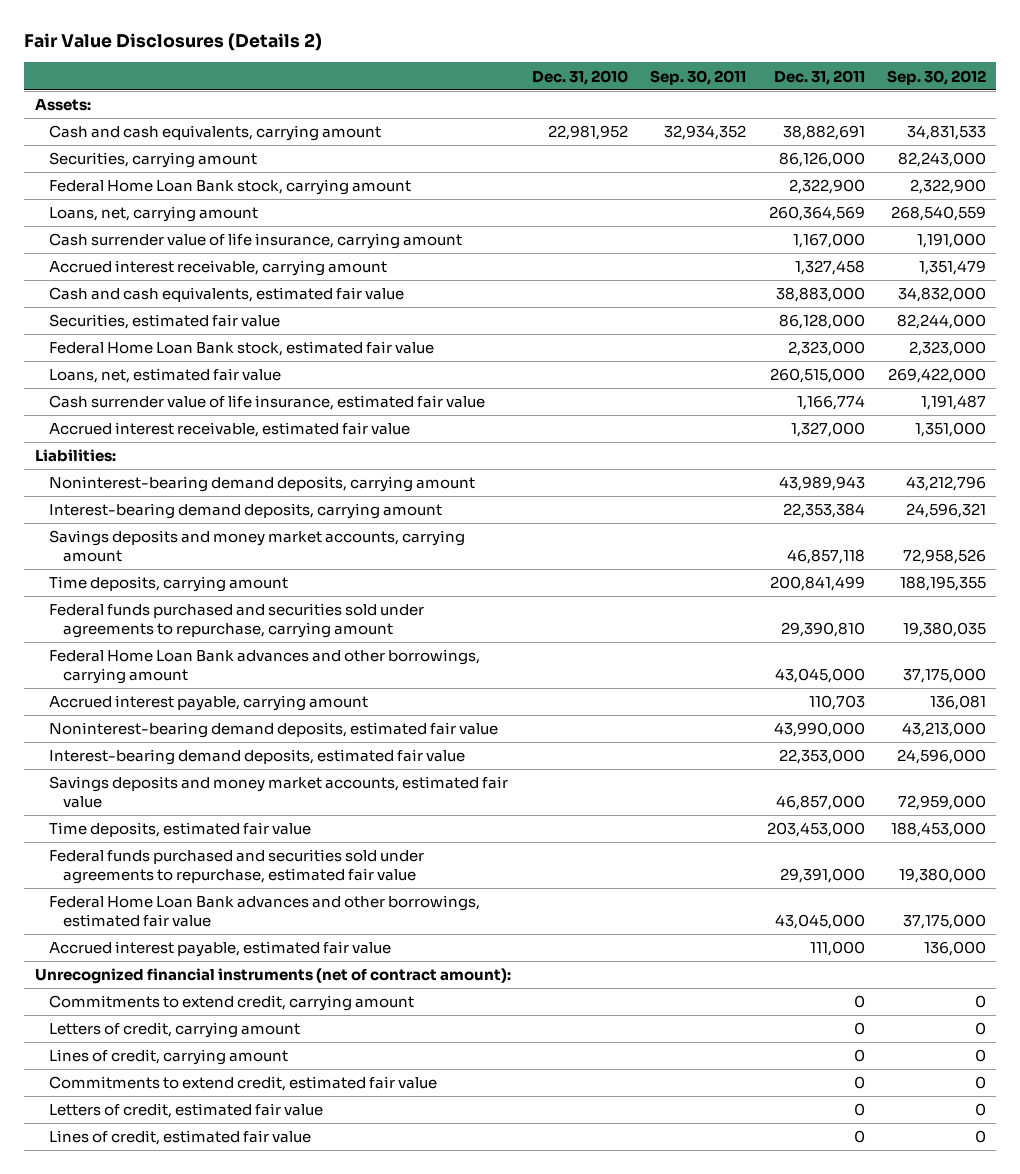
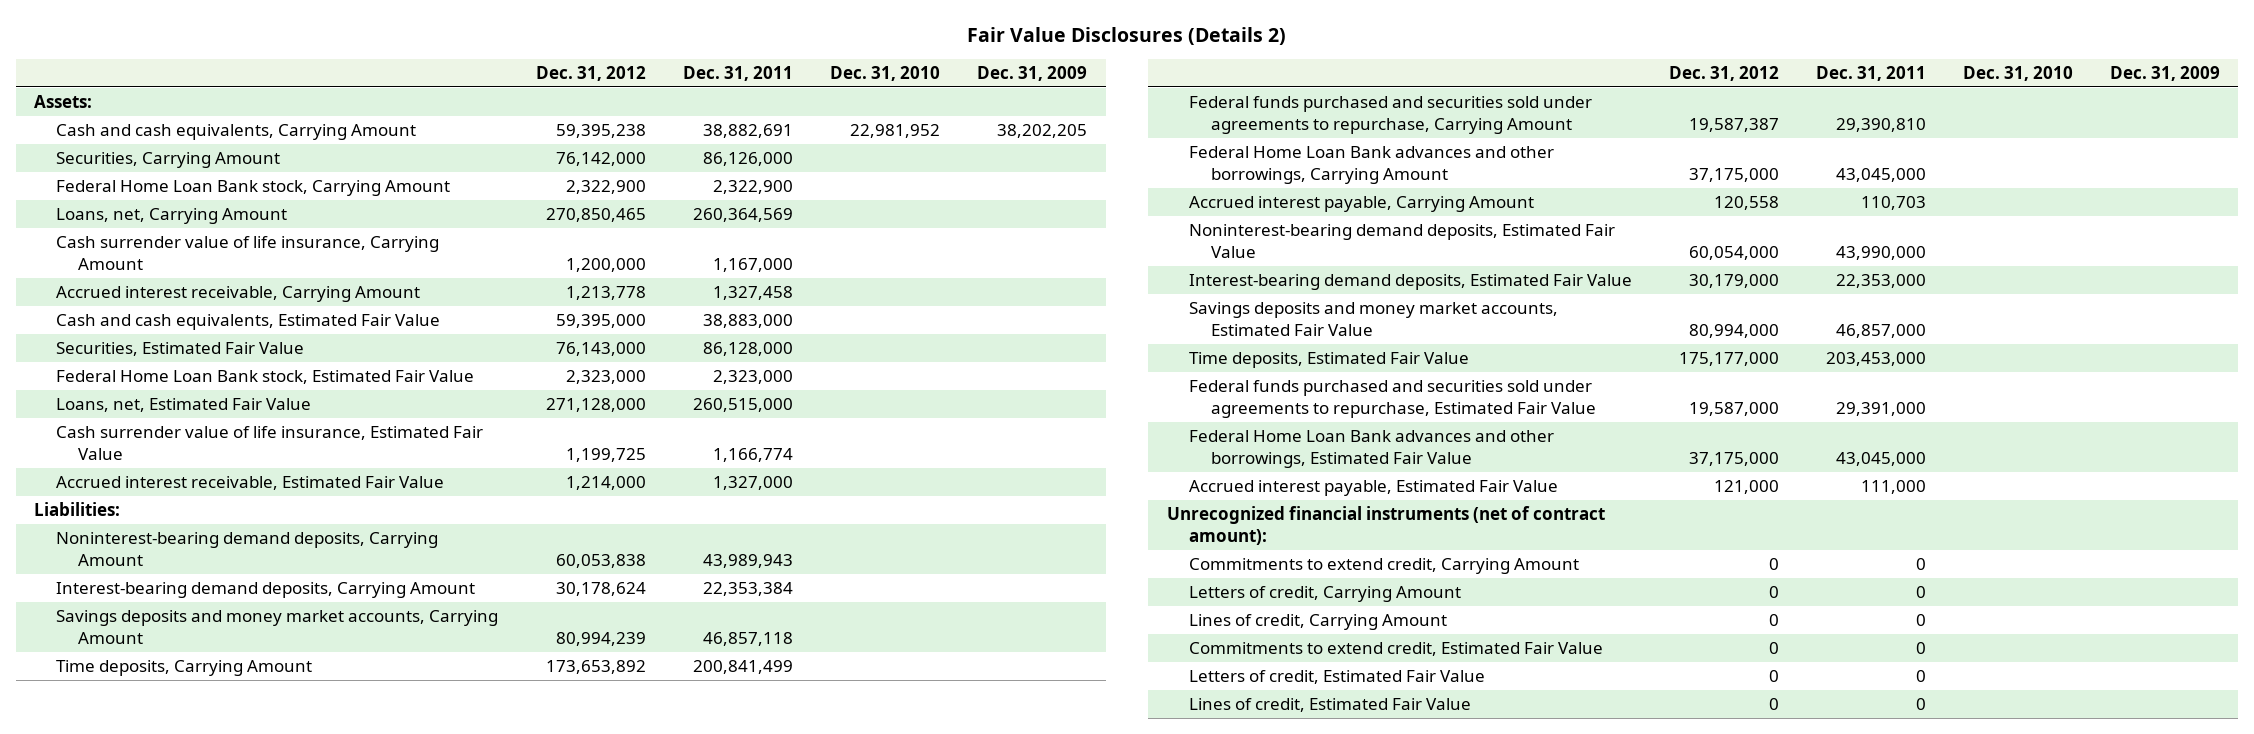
- | Dec. 31, 2010 | Sep. 30, 2011 | Dec. 31, 2011 | Sep. 30, 2012
+ | Dec. 31, 2012 | Dec. 31, 2011 | Dec. 31, 2010 | Dec. 31, 2009
- Cash and cash equivalents, carrying amount | 22,981,952 | 32,934,352 | 38,882,691 | 34,831,533
- Securities, carrying amount | | | 86,126,000 | 82,243,000
- Federal Home Loan Bank stock, carrying amount | | | 2,322,900 | 2,322,900
- Loans, net, carrying amount | | | 260,364,569 | 268,540,559
- Cash surrender value of life insurance, carrying amount | | | 1,167,000 | 1,191,000
- Accrued interest receivable, carrying amount | | | 1,327,458 | 1,351,479
- Cash and cash equivalents, estimated fair value | | | 38,883,000 | 34,832,000
- Securities, estimated fair value | | | 86,128,000 | 82,244,000
- Federal Home Loan Bank stock, estimated fair value | | | 2,323,000 | 2,323,000
- Loans, net, estimated fair value | | | 260,515,000 | 269,422,000
- Cash surrender value of life insurance, estimated fair value | | | 1,166,774 | 1,191,487
- Accrued interest receivable, estimated fair value | | | 1,327,000 | 1,351,000
+ Cash and cash equivalents, Carrying Amount | 59,395,238 | 38,882,691 | 22,981,952 | 38,202,205
+ Securities, Carrying Amount | 76,142,000 | 86,126,000 | |
+ Federal Home Loan Bank stock, Carrying Amount | 2,322,900 | 2,322,900 | |
+ Loans, net, Carrying Amount | 270,850,465 | 260,364,569 | |
+ Cash surrender value of life insurance, Carrying Amount | 1,200,000 | 1,167,000 | |
+ Accrued interest receivable, Carrying Amount | 1,213,778 | 1,327,458 | |
+ Cash and cash equivalents, Estimated Fair Value | 59,395,000 | 38,883,000 | |
+ Securities, Estimated Fair Value | 76,143,000 | 86,128,000 | |
+ Federal Home Loan Bank stock, Estimated Fair Value | 2,323,000 | 2,323,000 | |
+ Loans, net, Estimated Fair Value | 271,128,000 | 260,515,000 | |
+ Cash surrender value of life insurance, Estimated Fair Value | 1,199,725 | 1,166,774 | |
+ Accrued interest receivable, Estimated Fair Value | 1,214,000 | 1,327,000 | |
- Noninterest-bearing demand deposits, carrying amount | | | 43,989,943 | 43,212,796
- Interest-bearing demand deposits, carrying amount | | | 22,353,384 | 24,596,321
- Savings deposits and money market accounts, carrying amount | | | 46,857,118 | 72,958,526
- Time deposits, carrying amount | | | 200,841,499 | 188,195,355
- Federal funds purchased and securities sold under agreements to repurchase, carrying amount | | | 29,390,810 | 19,380,035
- Federal Home Loan Bank advances and other borrowings, carrying amount | | | 43,045,000 | 37,175,000
- Accrued interest payable, carrying amount | | | 110,703 | 136,081
- Noninterest-bearing demand deposits, estimated fair value | | | 43,990,000 | 43,213,000
- Interest-bearing demand deposits, estimated fair value | | | 22,353,000 | 24,596,000
- Savings deposits and money market accounts, estimated fair value | | | 46,857,000 | 72,959,000
- Time deposits, estimated fair value | | | 203,453,000 | 188,453,000
- Federal funds purchased and securities sold under agreements to repurchase, estimated fair value | | | 29,391,000 | 19,380,000
- Federal Home Loan Bank advances and other borrowings, estimated fair value | | | 43,045,000 | 37,175,000
- Accrued interest payable, estimated fair value | | | 111,000 | 136,000
+ Noninterest-bearing demand deposits, Carrying Amount | 60,053,838 | 43,989,943 | |
+ Interest-bearing demand deposits, Carrying Amount | 30,178,624 | 22,353,384 | |
+ Savings deposits and money market accounts, Carrying Amount | 80,994,239 | 46,857,118 | |
+ Time deposits, Carrying Amount | 173,653,892 | 200,841,499 | |
+ Federal funds purchased and securities sold under agreements to repurchase, Carrying Amount | 19,587,387 | 29,390,810 | |
+ Federal Home Loan Bank advances and other borrowings, Carrying Amount | 37,175,000 | 43,045,000 | |
+ Accrued interest payable, Carrying Amount | 120,558 | 110,703 | |
+ Noninterest-bearing demand deposits, Estimated Fair Value | 60,054,000 | 43,990,000 | |
+ Interest-bearing demand deposits, Estimated Fair Value | 30,179,000 | 22,353,000 | |
+ Savings deposits and money market accounts, Estimated Fair Value | 80,994,000 | 46,857,000 | |
+ Time deposits, Estimated Fair Value | 175,177,000 | 203,453,000 | |
+ Federal funds purchased and securities sold under agreements to repurchase, Estimated Fair Value | 19,587,000 | 29,391,000 | |
+ Federal Home Loan Bank advances and other borrowings, Estimated Fair Value | 37,175,000 | 43,045,000 | |
+ Accrued interest payable, Estimated Fair Value | 121,000 | 111,000 | |
- Commitments to extend credit, carrying amount | | | 0 | 0
- Letters of credit, carrying amount | | | 0 | 0
- Lines of credit, carrying amount | | | 0 | 0
- Commitments to extend credit, estimated fair value | | | 0 | 0
- Letters of credit, estimated fair value | | | 0 | 0
- Lines of credit, estimated fair value | | | 0 | 0
+ Commitments to extend credit, Carrying Amount | 0 | 0 | |
+ Letters of credit, Carrying Amount | 0 | 0 | |
+ Lines of credit, Carrying Amount | 0 | 0 | |
+ Commitments to extend credit, Estimated Fair Value | 0 | 0 | |
+ Letters of credit, Estimated Fair Value | 0 | 0 | |
+ Lines of credit, Estimated Fair Value | 0 | 0 | |

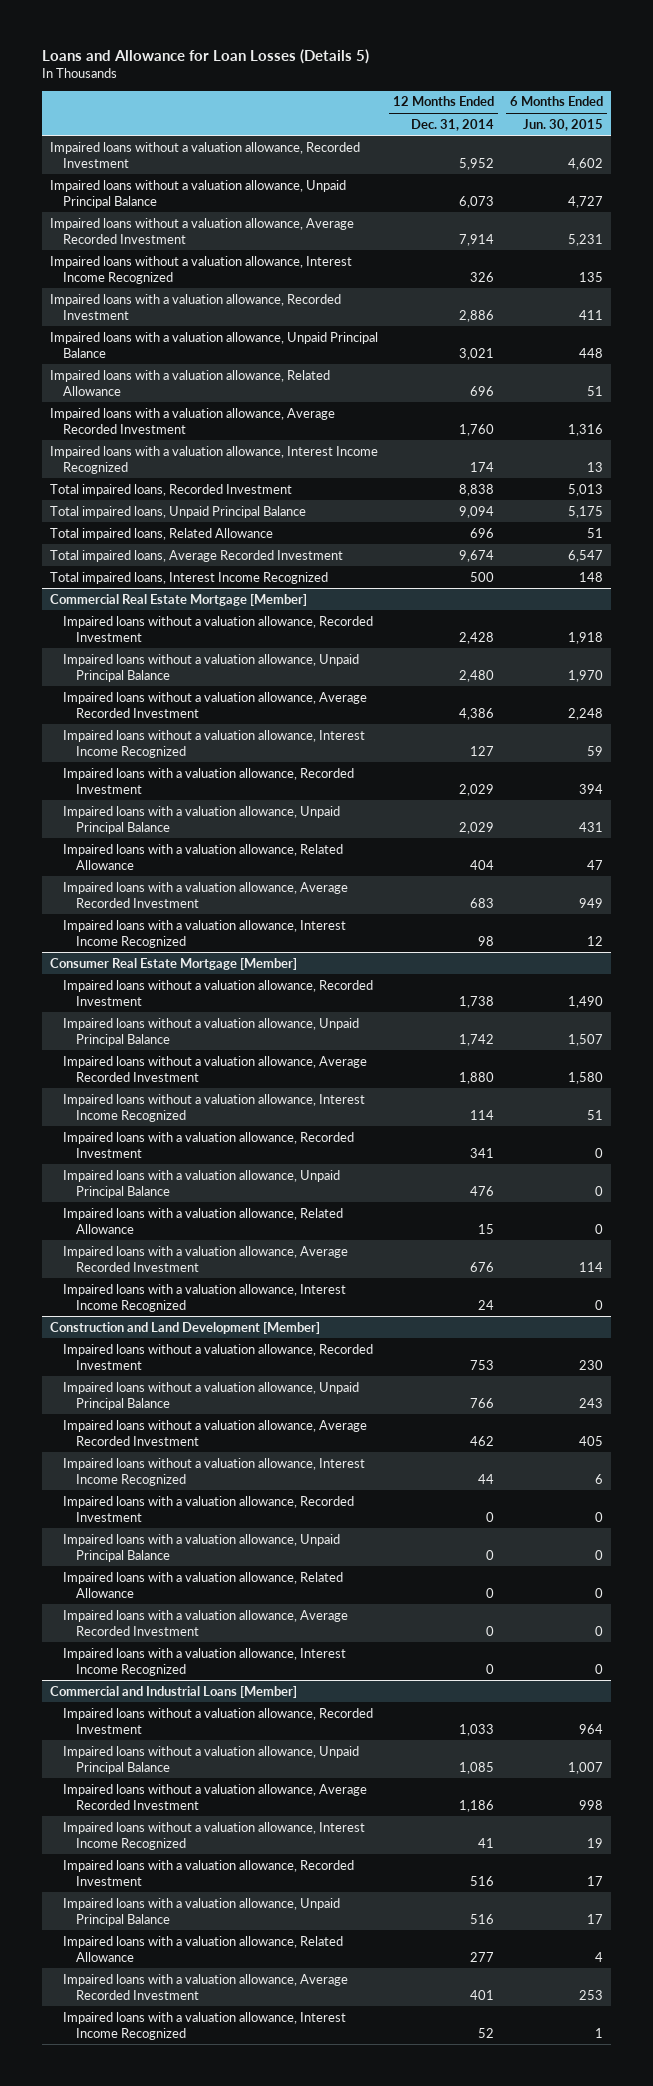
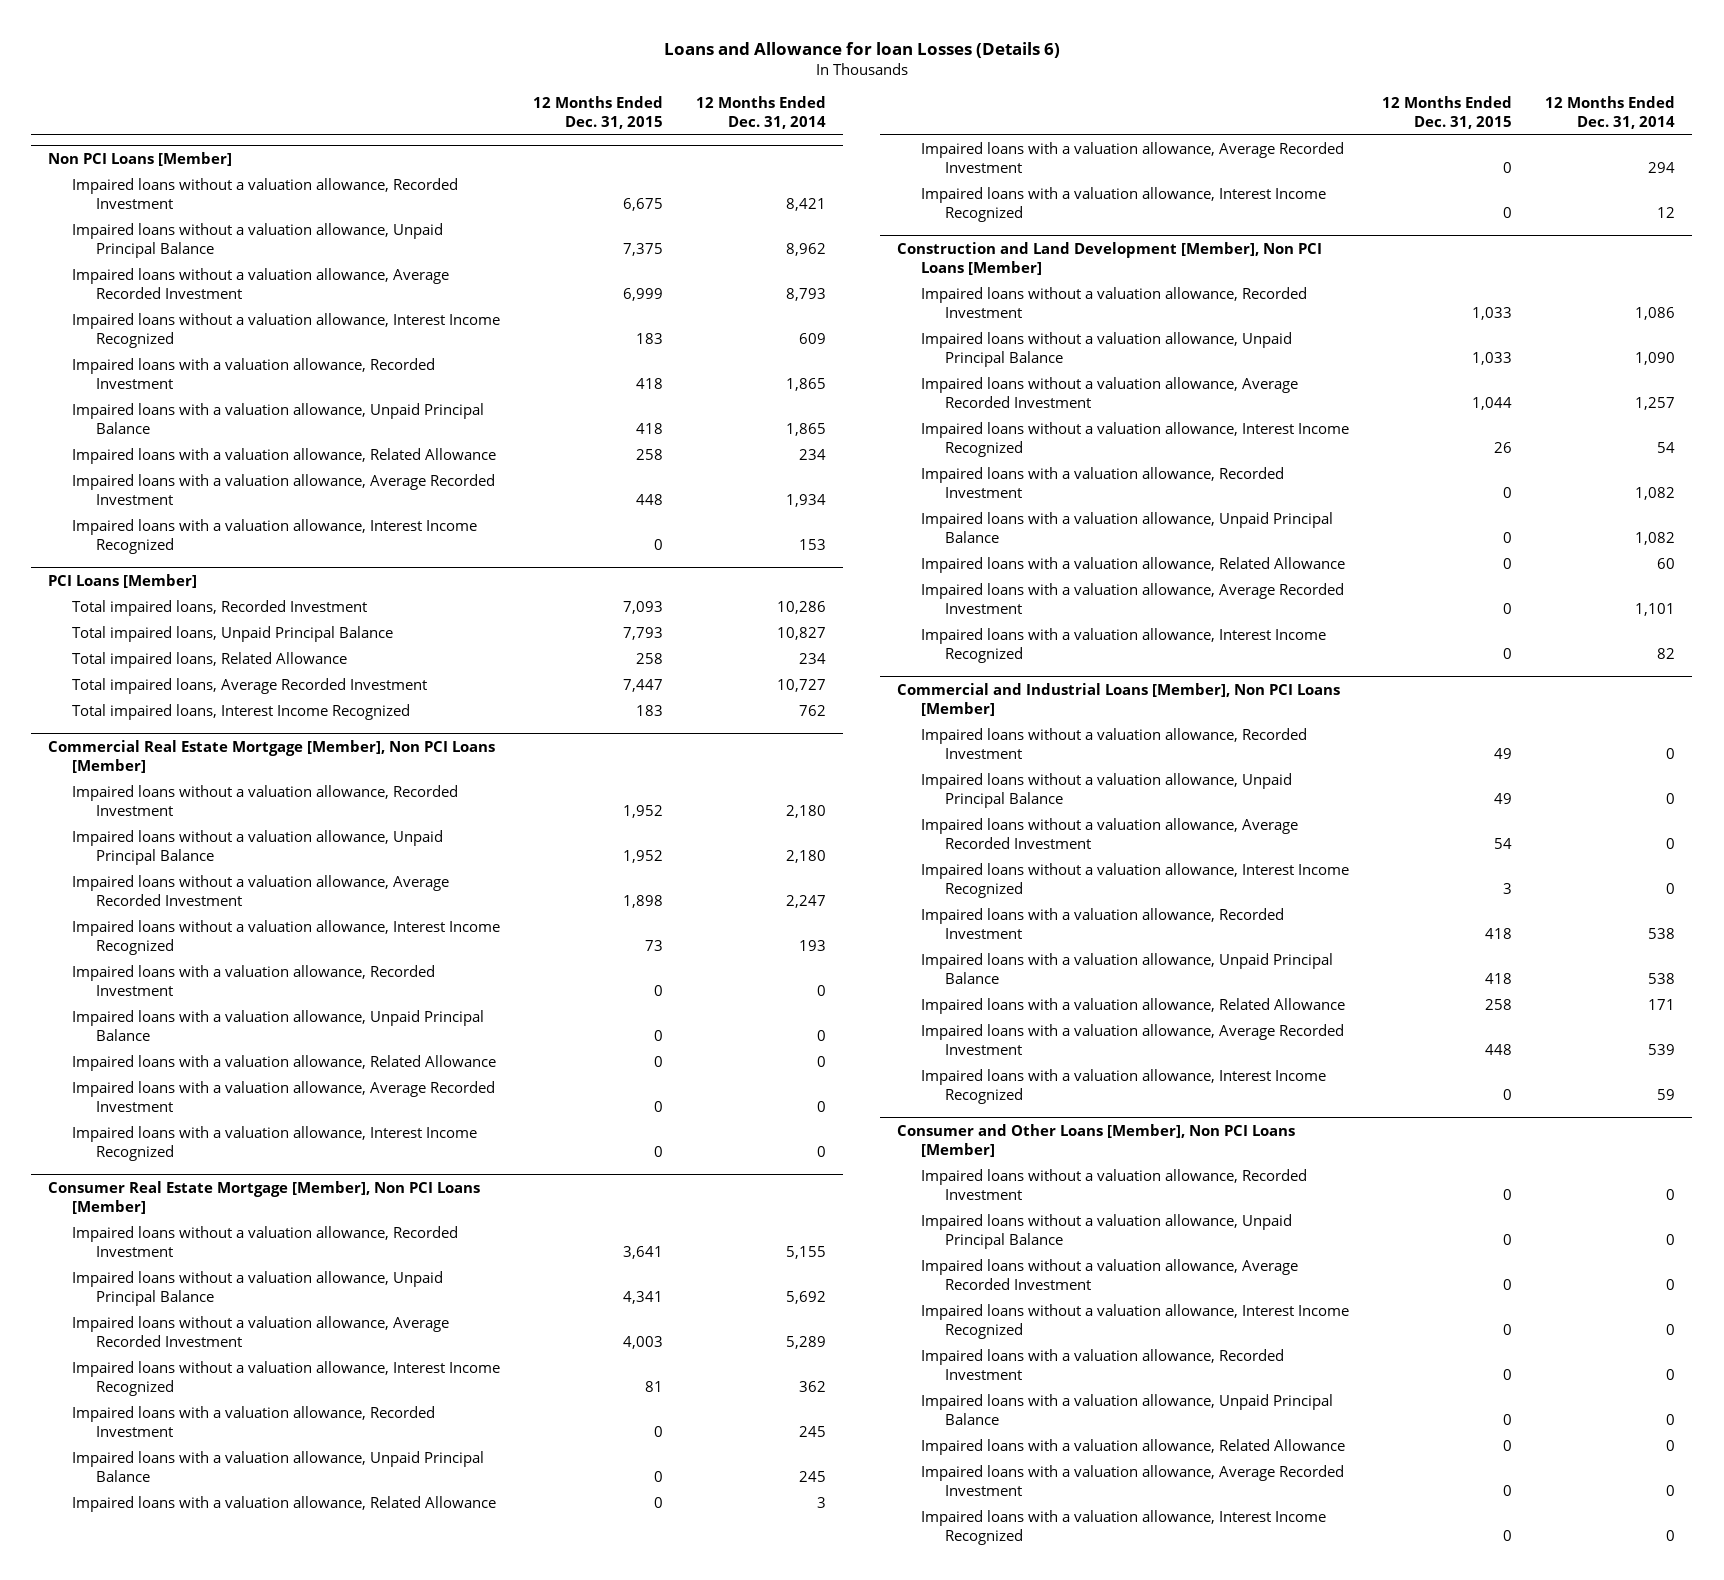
- Loans and Allowance for Loan Losses (Details 5)
+ Loans and Allowance for loan Losses (Details 6)
- | 12 Months Ended Dec. 31, 2014 | 6 Months Ended Jun. 30, 2015
+ | 12 Months Ended Dec. 31, 2015 | 12 Months Ended Dec. 31, 2014
- Impaired loans without a valuation allowance, Recorded Investment | 5,952 | 4,602
- Impaired loans without a valuation allowance, Unpaid Principal Balance | 6,073 | 4,727
- Impaired loans without a valuation allowance, Average Recorded Investment | 7,914 | 5,231
- Impaired loans without a valuation allowance, Interest Income Recognized | 326 | 135
- Impaired loans with a valuation allowance, Recorded Investment | 2,886 | 411
- Impaired loans with a valuation allowance, Unpaid Principal Balance | 3,021 | 448
- Impaired loans with a valuation allowance, Related Allowance | 696 | 51
- Impaired loans with a valuation allowance, Average Recorded Investment | 1,760 | 1,316
- Impaired loans with a valuation allowance, Interest Income Recognized | 174 | 13
- Total impaired loans, Recorded Investment | 8,838 | 5,013
- Total impaired loans, Unpaid Principal Balance | 9,094 | 5,175
- Total impaired loans, Related Allowance | 696 | 51
- Total impaired loans, Average Recorded Investment | 9,674 | 6,547
- Total impaired loans, Interest Income Recognized | 500 | 148
- Commercial Real Estate Mortgage [Member]
- Impaired loans without a valuation allowance, Recorded Investment | 2,428 | 1,918
- Impaired loans without a valuation allowance, Unpaid Principal Balance | 2,480 | 1,970
- Impaired loans without a valuation allowance, Average Recorded Investment | 4,386 | 2,248
- Impaired loans without a valuation allowance, Interest Income Recognized | 127 | 59
- Impaired loans with a valuation allowance, Recorded Investment | 2,029 | 394
- Impaired loans with a valuation allowance, Unpaid Principal Balance | 2,029 | 431
- Impaired loans with a valuation allowance, Related Allowance | 404 | 47
- Impaired loans with a valuation allowance, Average Recorded Investment | 683 | 949
- Impaired loans with a valuation allowance, Interest Income Recognized | 98 | 12
- Consumer Real Estate Mortgage [Member]
- Impaired loans without a valuation allowance, Recorded Investment | 1,738 | 1,490
- Impaired loans without a valuation allowance, Unpaid Principal Balance | 1,742 | 1,507
- Impaired loans without a valuation allowance, Average Recorded Investment | 1,880 | 1,580
- Impaired loans without a valuation allowance, Interest Income Recognized | 114 | 51
- Impaired loans with a valuation allowance, Recorded Investment | 341 | 0
- Impaired loans with a valuation allowance, Unpaid Principal Balance | 476 | 0
- Impaired loans with a valuation allowance, Related Allowance | 15 | 0
- Impaired loans with a valuation allowance, Average Recorded Investment | 676 | 114
- Impaired loans with a valuation allowance, Interest Income Recognized | 24 | 0
- Construction and Land Development [Member]
- Impaired loans without a valuation allowance, Recorded Investment | 753 | 230
- Impaired loans without a valuation allowance, Unpaid Principal Balance | 766 | 243
- Impaired loans without a valuation allowance, Average Recorded Investment | 462 | 405
- Impaired loans without a valuation allowance, Interest Income Recognized | 44 | 6
+ Non PCI Loans [Member]
+ Impaired loans without a valuation allowance, Recorded Investment | 6,675 | 8,421
+ Impaired loans without a valuation allowance, Unpaid Principal Balance | 7,375 | 8,962
+ Impaired loans without a valuation allowance, Average Recorded Investment | 6,999 | 8,793
+ Impaired loans without a valuation allowance, Interest Income Recognized | 183 | 609
+ Impaired loans with a valuation allowance, Recorded Investment | 418 | 1,865
+ Impaired loans with a valuation allowance, Unpaid Principal Balance | 418 | 1,865
+ Impaired loans with a valuation allowance, Related Allowance | 258 | 234
+ Impaired loans with a valuation allowance, Average Recorded Investment | 448 | 1,934
+ Impaired loans with a valuation allowance, Interest Income Recognized | 0 | 153
+ PCI Loans [Member]
+ Total impaired loans, Recorded Investment | 7,093 | 10,286
+ Total impaired loans, Unpaid Principal Balance | 7,793 | 10,827
+ Total impaired loans, Related Allowance | 258 | 234
+ Total impaired loans, Average Recorded Investment | 7,447 | 10,727
+ Total impaired loans, Interest Income Recognized | 183 | 762
+ Commercial Real Estate Mortgage [Member], Non PCI Loans [Member]
+ Impaired loans without a valuation allowance, Recorded Investment | 1,952 | 2,180
+ Impaired loans without a valuation allowance, Unpaid Principal Balance | 1,952 | 2,180
+ Impaired loans without a valuation allowance, Average Recorded Investment | 1,898 | 2,247
+ Impaired loans without a valuation allowance, Interest Income Recognized | 73 | 193
- Commercial and Industrial Loans [Member]
- Impaired loans without a valuation allowance, Recorded Investment | 1,033 | 964
- Impaired loans without a valuation allowance, Unpaid Principal Balance | 1,085 | 1,007
- Impaired loans without a valuation allowance, Average Recorded Investment | 1,186 | 998
- Impaired loans without a valuation allowance, Interest Income Recognized | 41 | 19
- Impaired loans with a valuation allowance, Recorded Investment | 516 | 17
- Impaired loans with a valuation allowance, Unpaid Principal Balance | 516 | 17
- Impaired loans with a valuation allowance, Related Allowance | 277 | 4
- Impaired loans with a valuation allowance, Average Recorded Investment | 401 | 253
- Impaired loans with a valuation allowance, Interest Income Recognized | 52 | 1
+ Consumer Real Estate Mortgage [Member], Non PCI Loans [Member]
+ Impaired loans without a valuation allowance, Recorded Investment | 3,641 | 5,155
+ Impaired loans without a valuation allowance, Unpaid Principal Balance | 4,341 | 5,692
+ Impaired loans without a valuation allowance, Average Recorded Investment | 4,003 | 5,289
+ Impaired loans without a valuation allowance, Interest Income Recognized | 81 | 362
+ Impaired loans with a valuation allowance, Recorded Investment | 0 | 245
+ Impaired loans with a valuation allowance, Unpaid Principal Balance | 0 | 245
+ Impaired loans with a valuation allowance, Related Allowance | 0 | 3
+ Impaired loans with a valuation allowance, Average Recorded Investment | 0 | 294
+ Impaired loans with a valuation allowance, Interest Income Recognized | 0 | 12
+ Construction and Land Development [Member], Non PCI Loans [Member]
+ Impaired loans without a valuation allowance, Recorded Investment | 1,033 | 1,086
+ Impaired loans without a valuation allowance, Unpaid Principal Balance | 1,033 | 1,090
+ Impaired loans without a valuation allowance, Average Recorded Investment | 1,044 | 1,257
+ Impaired loans without a valuation allowance, Interest Income Recognized | 26 | 54
+ Impaired loans with a valuation allowance, Recorded Investment | 0 | 1,082
+ Impaired loans with a valuation allowance, Unpaid Principal Balance | 0 | 1,082
+ Impaired loans with a valuation allowance, Related Allowance | 0 | 60
+ Impaired loans with a valuation allowance, Average Recorded Investment | 0 | 1,101
+ Impaired loans with a valuation allowance, Interest Income Recognized | 0 | 82
+ Commercial and Industrial Loans [Member], Non PCI Loans [Member]
+ Impaired loans without a valuation allowance, Recorded Investment | 49 | 0
+ Impaired loans without a valuation allowance, Unpaid Principal Balance | 49 | 0
+ Impaired loans without a valuation allowance, Average Recorded Investment | 54 | 0
+ Impaired loans without a valuation allowance, Interest Income Recognized | 3 | 0
+ Impaired loans with a valuation allowance, Recorded Investment | 418 | 538
+ Impaired loans with a valuation allowance, Unpaid Principal Balance | 418 | 538
+ Impaired loans with a valuation allowance, Related Allowance | 258 | 171
+ Impaired loans with a valuation allowance, Average Recorded Investment | 448 | 539
+ Impaired loans with a valuation allowance, Interest Income Recognized | 0 | 59
+ Consumer and Other Loans [Member], Non PCI Loans [Member]
+ Impaired loans without a valuation allowance, Recorded Investment | 0 | 0
+ Impaired loans without a valuation allowance, Unpaid Principal Balance | 0 | 0
+ Impaired loans without a valuation allowance, Average Recorded Investment | 0 | 0
+ Impaired loans without a valuation allowance, Interest Income Recognized | 0 | 0
+ Impaired loans with a valuation allowance, Recorded Investment | 0 | 0
+ Impaired loans with a valuation allowance, Unpaid Principal Balance | 0 | 0
+ Impaired loans with a valuation allowance, Related Allowance | 0 | 0
+ Impaired loans with a valuation allowance, Average Recorded Investment | 0 | 0
+ Impaired loans with a valuation allowance, Interest Income Recognized | 0 | 0

